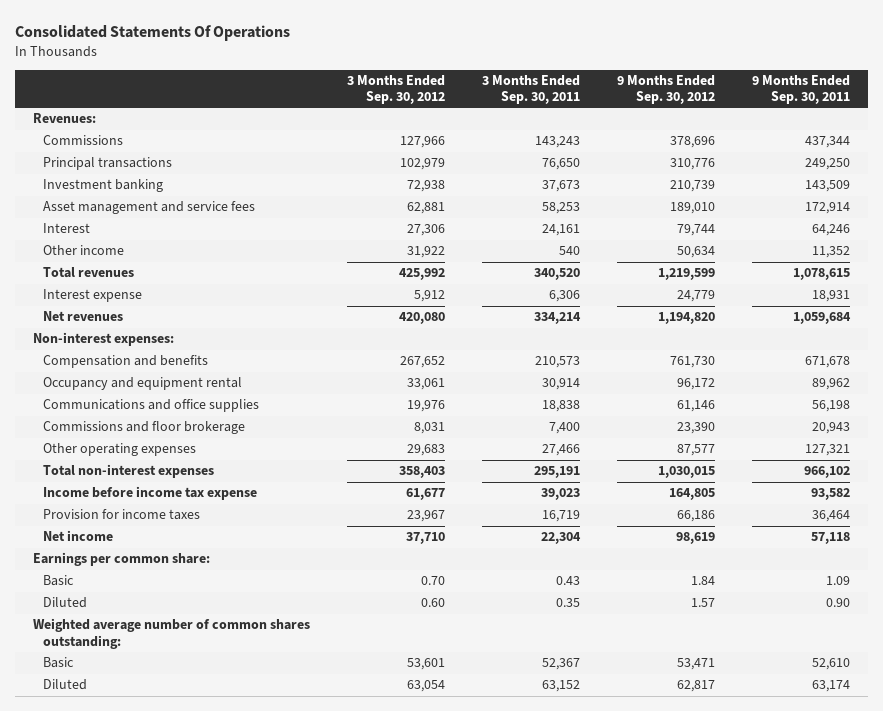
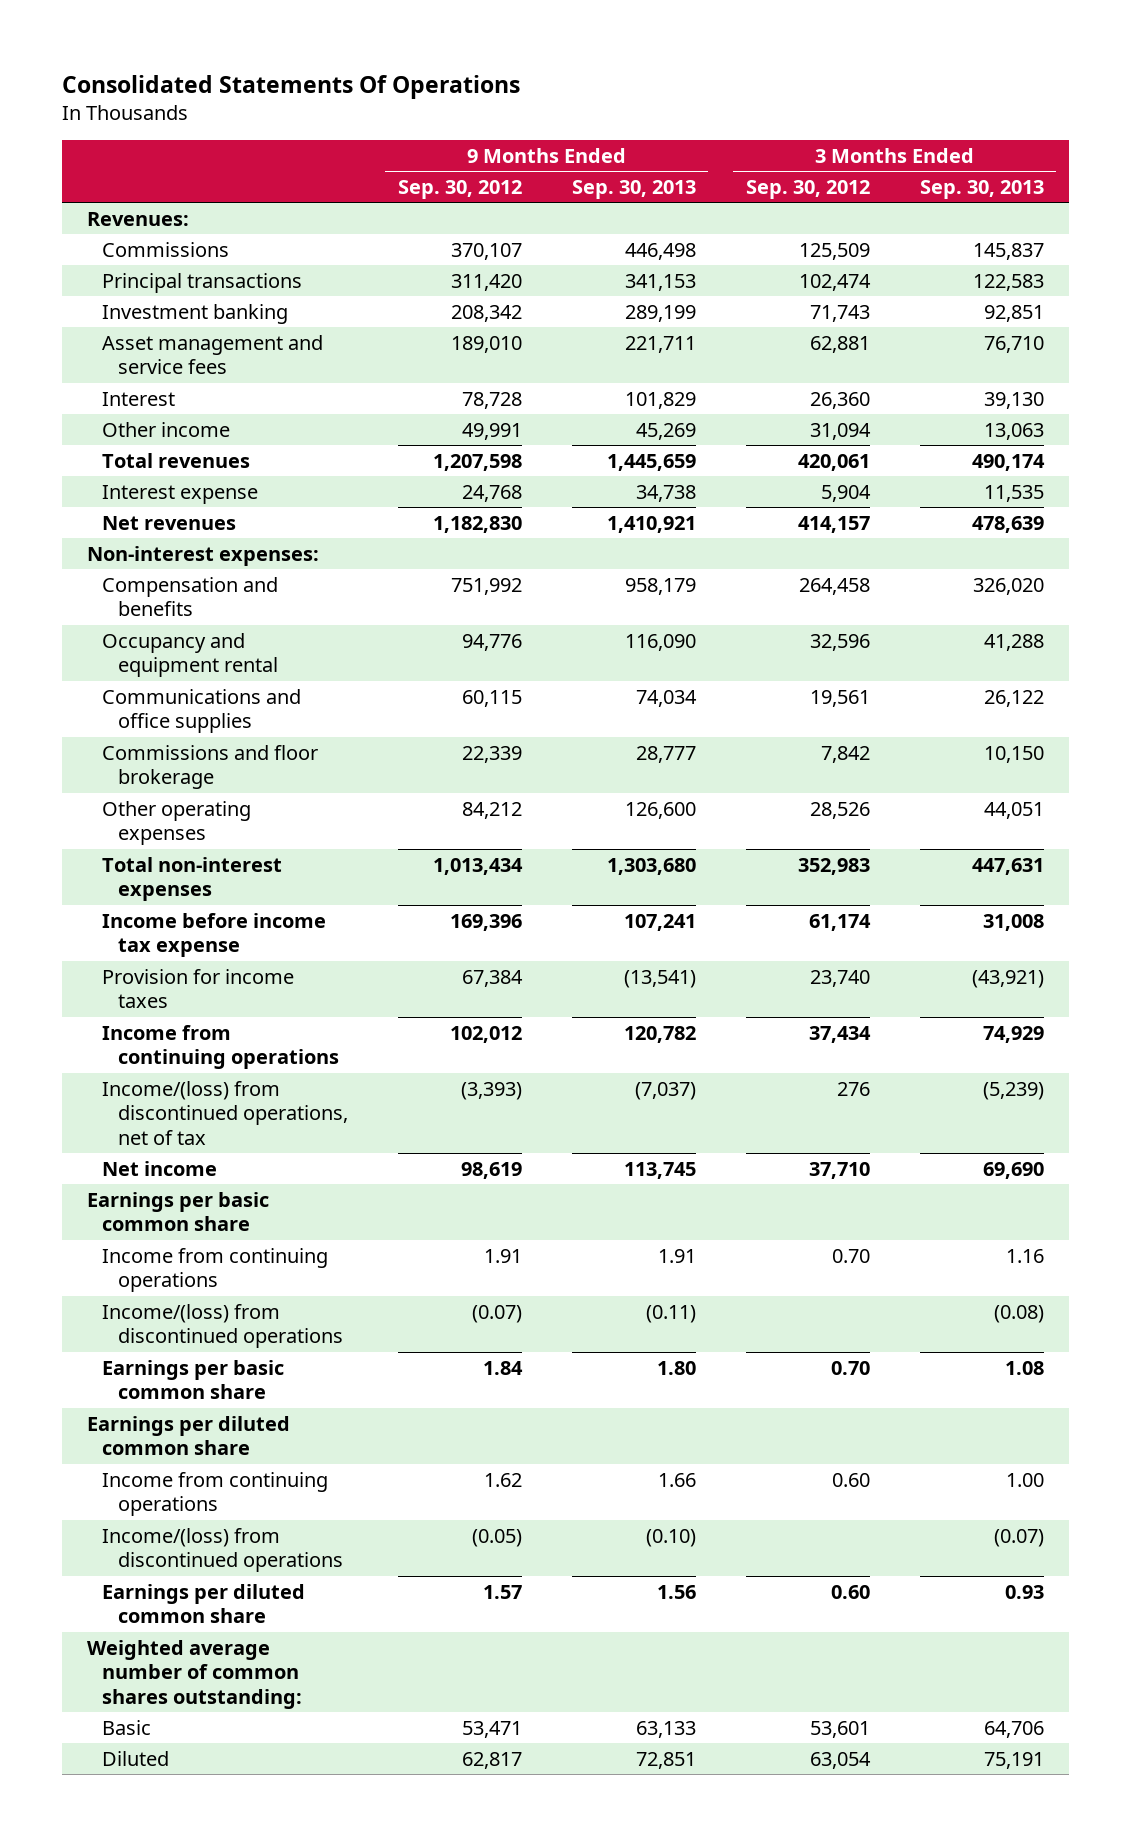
- | 3 Months Ended Sep. 30, 2012 | 3 Months Ended Sep. 30, 2011 | 9 Months Ended Sep. 30, 2012 | 9 Months Ended Sep. 30, 2011
+ | 9 Months Ended Sep. 30, 2012 | 9 Months Ended Sep. 30, 2013 | 3 Months Ended Sep. 30, 2012 | 3 Months Ended Sep. 30, 2013
- Commissions | 127,966 | 143,243 | 378,696 | 437,344
- Principal transactions | 102,979 | 76,650 | 310,776 | 249,250
- Investment banking | 72,938 | 37,673 | 210,739 | 143,509
+ Commissions | 370,107 | 446,498 | 125,509 | 145,837
+ Principal transactions | 311,420 | 341,153 | 102,474 | 122,583
+ Investment banking | 208,342 | 289,199 | 71,743 | 92,851
- Interest | 27,306 | 24,161 | 79,744 | 64,246
- Other income | 31,922 | 540 | 50,634 | 11,352
- Total revenues | 425,992 | 340,520 | 1,219,599 | 1,078,615
- Interest expense | 5,912 | 6,306 | 24,779 | 18,931
- Net revenues | 420,080 | 334,214 | 1,194,820 | 1,059,684
+ Interest | 78,728 | 101,829 | 26,360 | 39,130
+ Other income | 49,991 | 45,269 | 31,094 | 13,063
+ Total revenues | 1,207,598 | 1,445,659 | 420,061 | 490,174
+ Interest expense | 24,768 | 34,738 | 5,904 | 11,535
+ Net revenues | 1,182,830 | 1,410,921 | 414,157 | 478,639
- Compensation and benefits | 267,652 | 210,573 | 761,730 | 671,678
- Occupancy and equipment rental | 33,061 | 30,914 | 96,172 | 89,962
- Communications and office supplies | 19,976 | 18,838 | 61,146 | 56,198
- Commissions and floor brokerage | 8,031 | 7,400 | 23,390 | 20,943
- Other operating expenses | 29,683 | 27,466 | 87,577 | 127,321
- Total non-interest expenses | 358,403 | 295,191 | 1,030,015 | 966,102
- Income before income tax expense | 61,677 | 39,023 | 164,805 | 93,582
- Provision for income taxes | 23,967 | 16,719 | 66,186 | 36,464
+ Compensation and benefits | 751,992 | 958,179 | 264,458 | 326,020
+ Occupancy and equipment rental | 94,776 | 116,090 | 32,596 | 41,288
+ Communications and office supplies | 60,115 | 74,034 | 19,561 | 26,122
+ Commissions and floor brokerage | 22,339 | 28,777 | 7,842 | 10,150
+ Other operating expenses | 84,212 | 126,600 | 28,526 | 44,051
+ Total non-interest expenses | 1,013,434 | 1,303,680 | 352,983 | 447,631
+ Income before income tax expense | 169,396 | 107,241 | 61,174 | 31,008
+ Provision for income taxes | 67,384 | (13,541) | 23,740 | (43,921)
+ Income from continuing operations | 102,012 | 120,782 | 37,434 | 74,929
+ Income/(loss) from discontinued operations, net of tax | (3,393) | (7,037) | 276 | (5,239)
- Earnings per common share:
- Basic | 0.70 | 0.43 | 1.84 | 1.09
- Diluted | 0.60 | 0.35 | 1.57 | 0.90
+ Earnings per basic common share
+ Income from continuing operations | 1.91 | 1.91 | 0.70 | 1.16
+ Income/(loss) from discontinued operations | (0.07) | (0.11) | | (0.08)
+ Earnings per basic common share | 1.84 | 1.80 | 0.70 | 1.08
+ Earnings per diluted common share
+ Income from continuing operations | 1.62 | 1.66 | 0.60 | 1.00
+ Income/(loss) from discontinued operations | (0.05) | (0.10) | | (0.07)
+ Earnings per diluted common share | 1.57 | 1.56 | 0.60 | 0.93

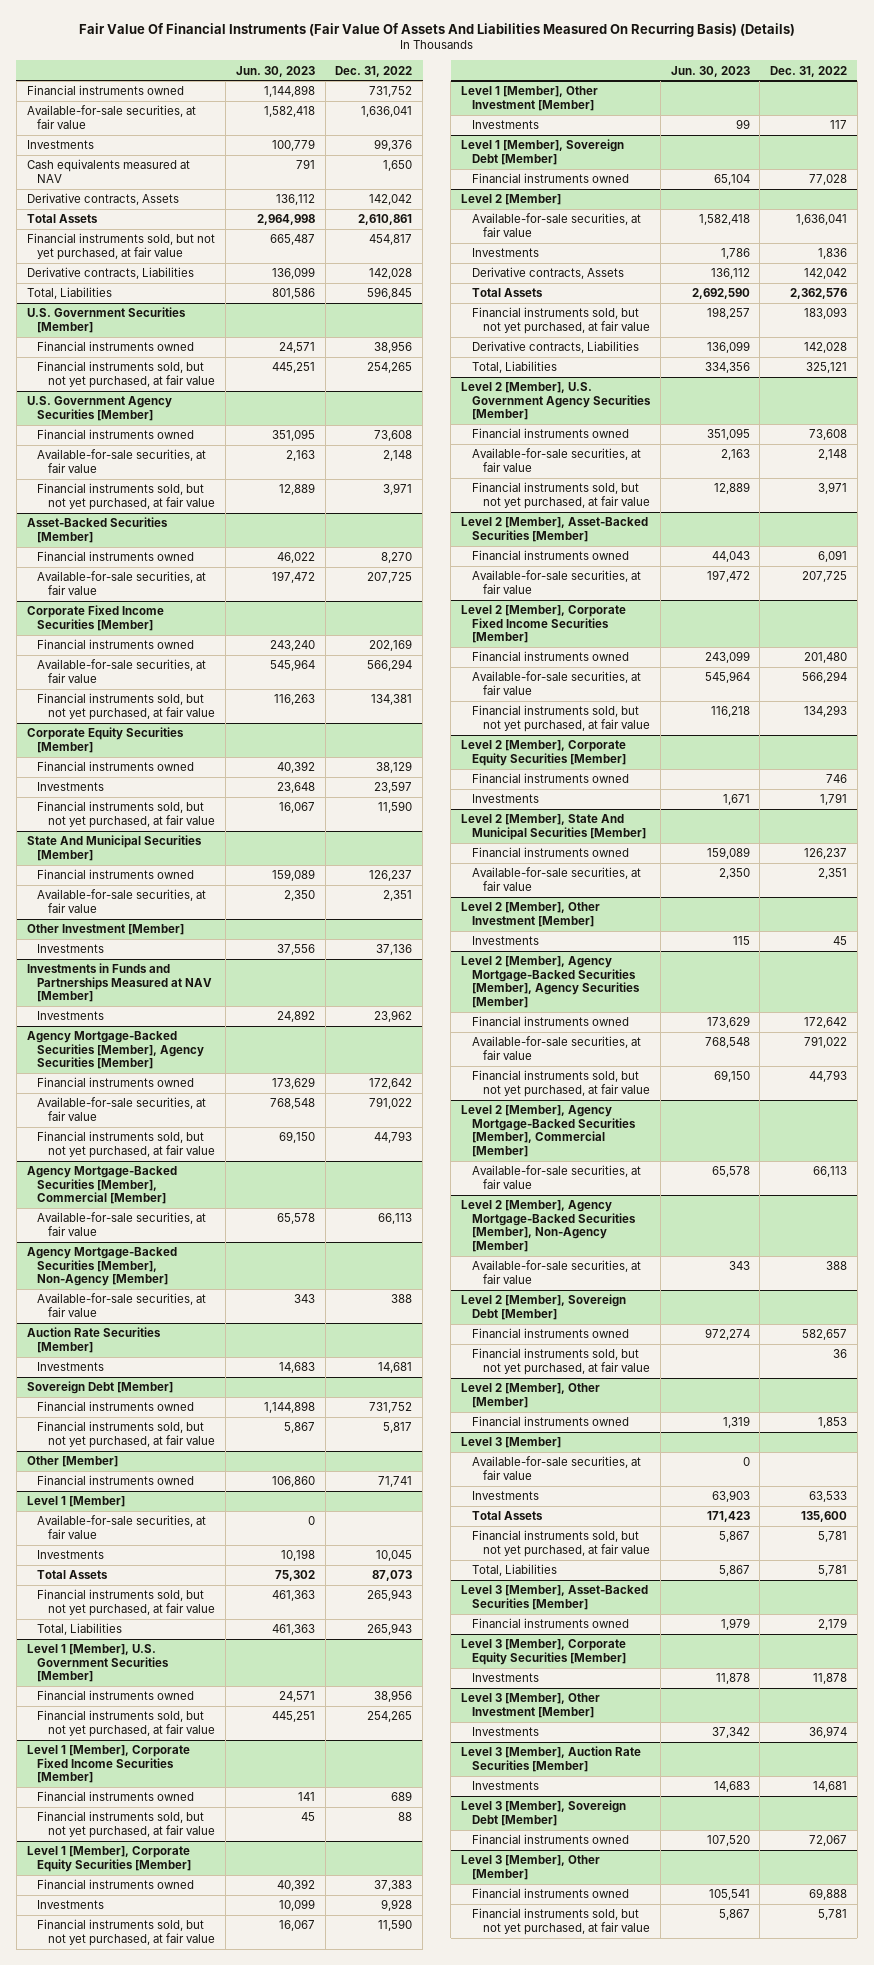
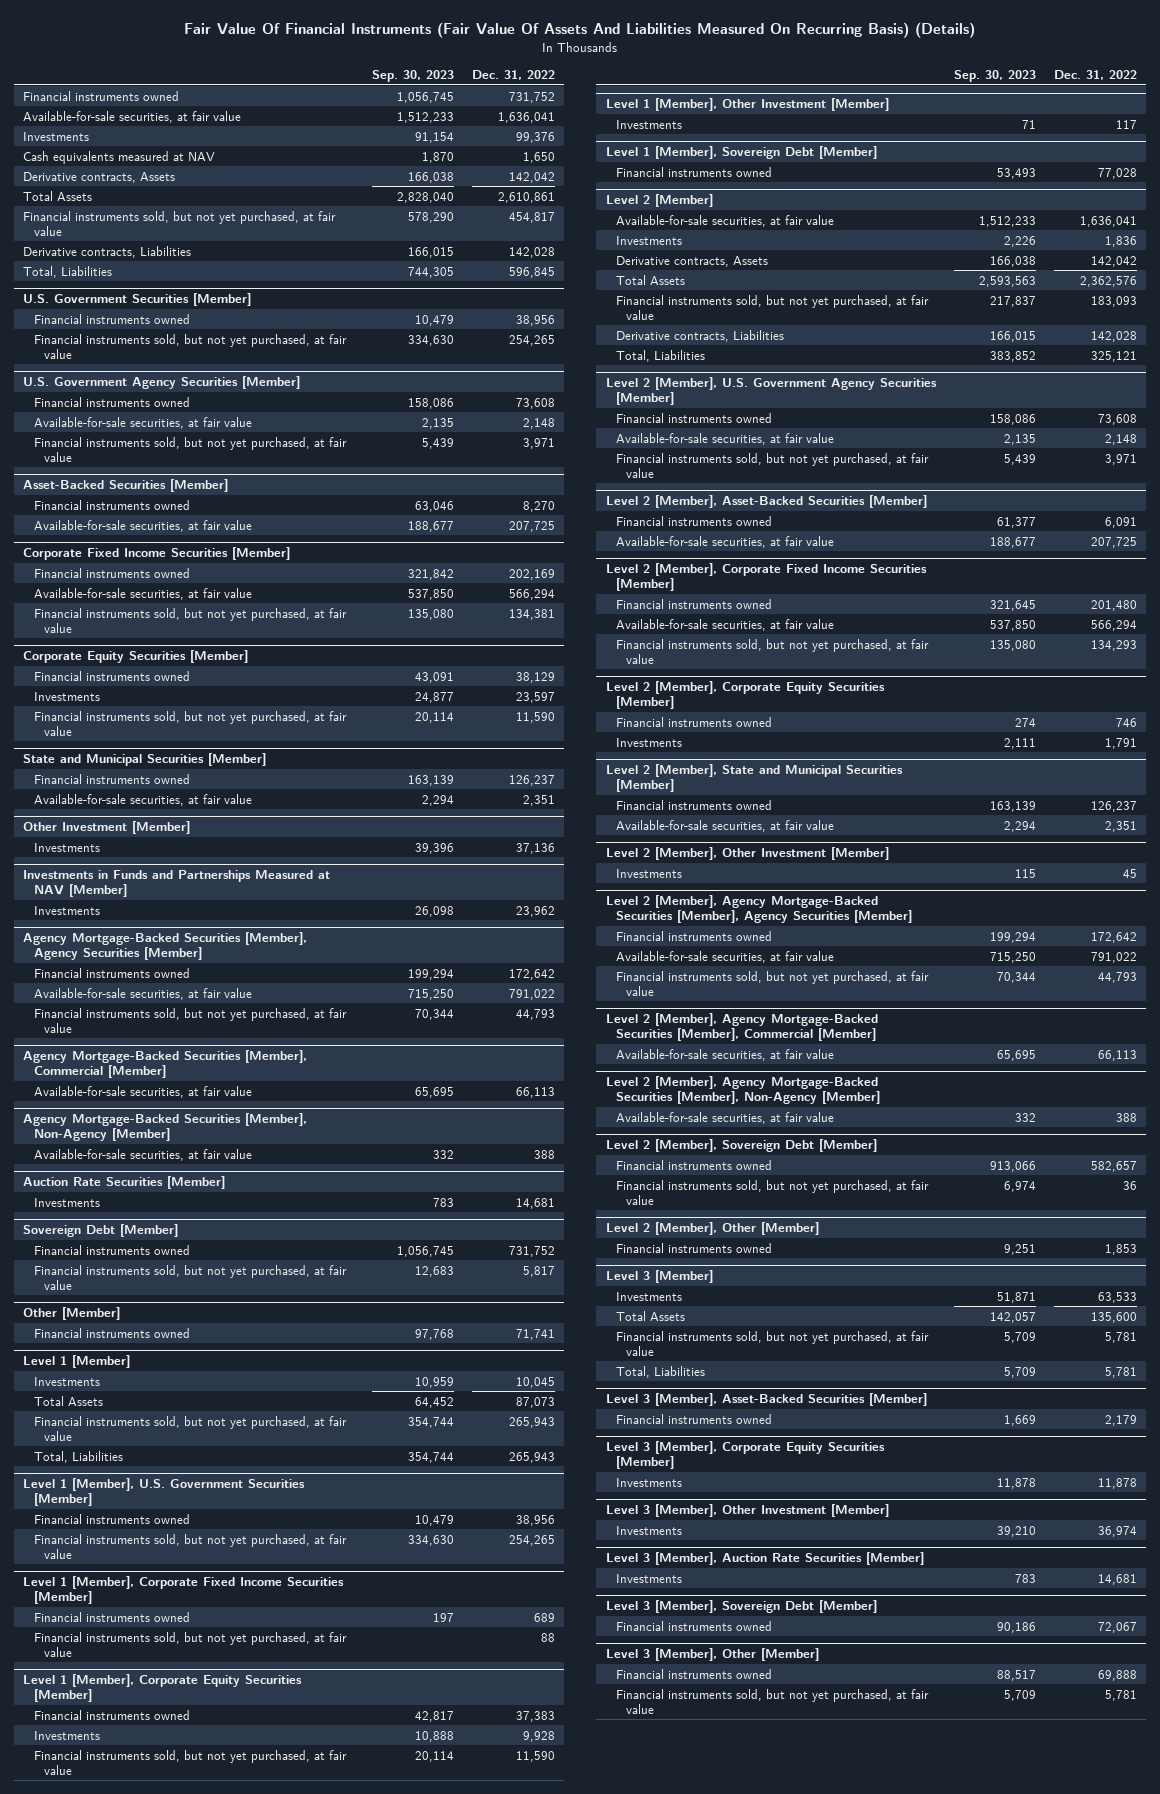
- | Jun. 30, 2023 | Dec. 31, 2022
+ | Sep. 30, 2023 | Dec. 31, 2022
- State And Municipal Securities [Member]
+ State and Municipal Securities [Member]
@ Level 1 [Member]
- Available-for-sale securities, at fair value | 0 |
- Level 2 [Member], State And Municipal Securities [Member]
+ Level 2 [Member], State and Municipal Securities [Member]
@ Level 3 [Member]
- Available-for-sale securities, at fair value | 0 |

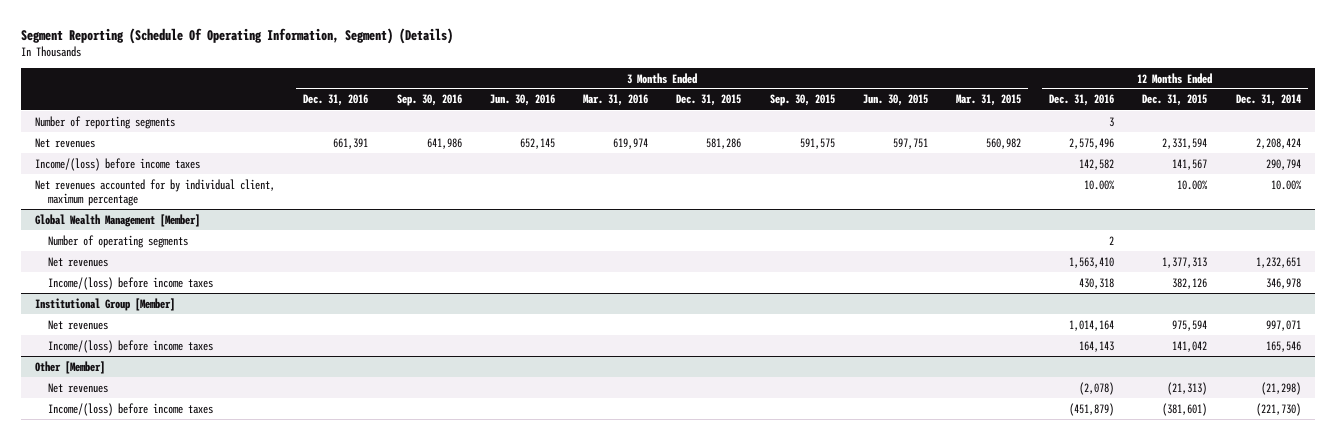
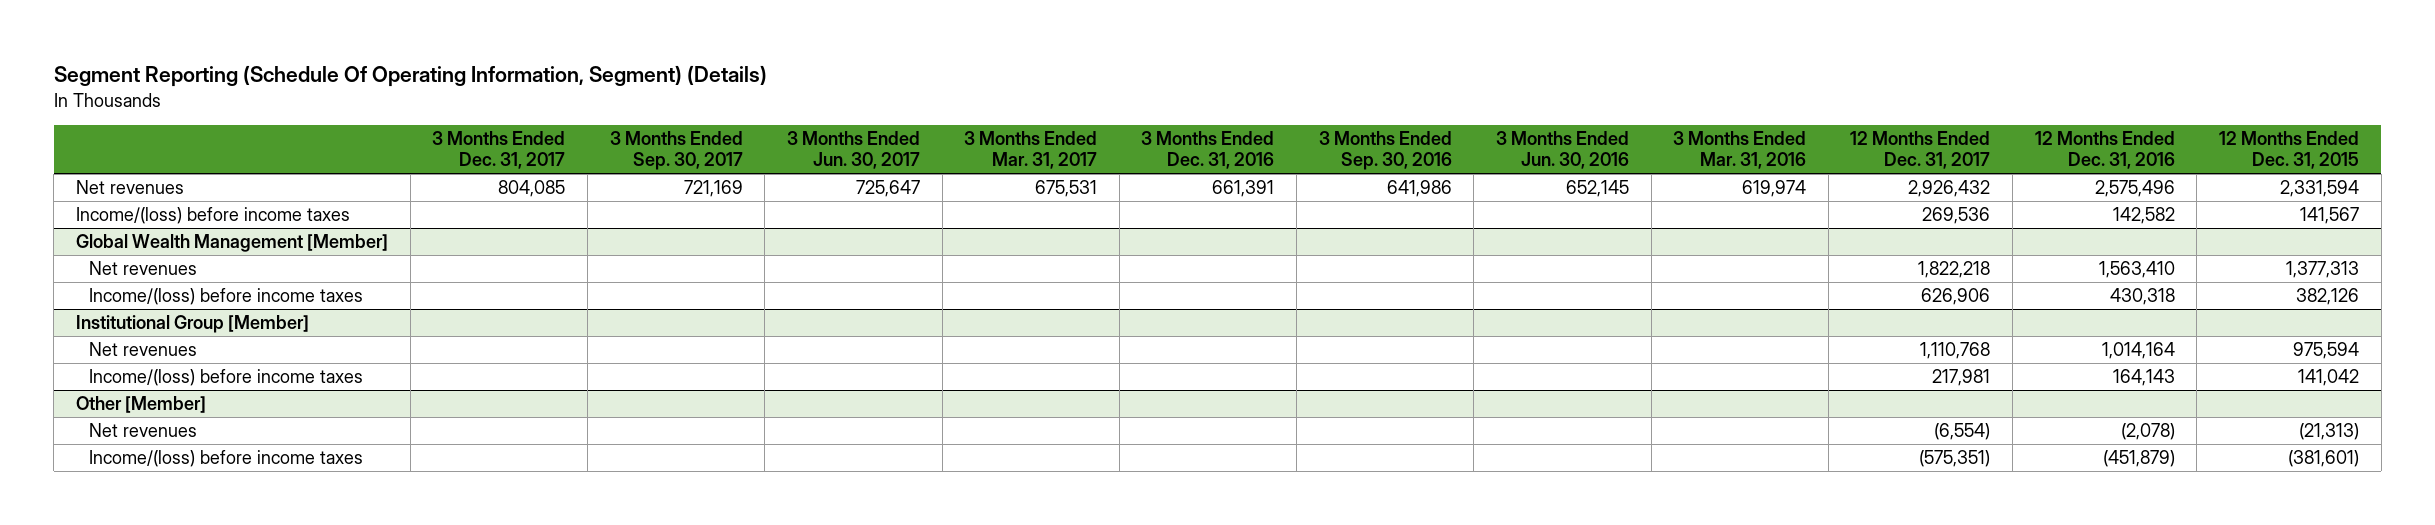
- | 3 Months Ended Dec. 31, 2016 | 3 Months Ended Sep. 30, 2016 | 3 Months Ended Jun. 30, 2016 | 3 Months Ended Mar. 31, 2016 | 3 Months Ended Dec. 31, 2015 | 3 Months Ended Sep. 30, 2015 | 3 Months Ended Jun. 30, 2015 | 3 Months Ended Mar. 31, 2015 | 12 Months Ended Dec. 31, 2016 | 12 Months Ended Dec. 31, 2015 | 12 Months Ended Dec. 31, 2014
+ | 3 Months Ended Dec. 31, 2017 | 3 Months Ended Sep. 30, 2017 | 3 Months Ended Jun. 30, 2017 | 3 Months Ended Mar. 31, 2017 | 3 Months Ended Dec. 31, 2016 | 3 Months Ended Sep. 30, 2016 | 3 Months Ended Jun. 30, 2016 | 3 Months Ended Mar. 31, 2016 | 12 Months Ended Dec. 31, 2017 | 12 Months Ended Dec. 31, 2016 | 12 Months Ended Dec. 31, 2015
- Number of reporting segments | | | | | | | | | 3 | |
- Net revenues accounted for by individual client, maximum percentage | | | | | | | | | 10.00% | 10.00% | 10.00%
@ Global Wealth Management [Member]
- Number of operating segments | | | | | | | | | 2 | |

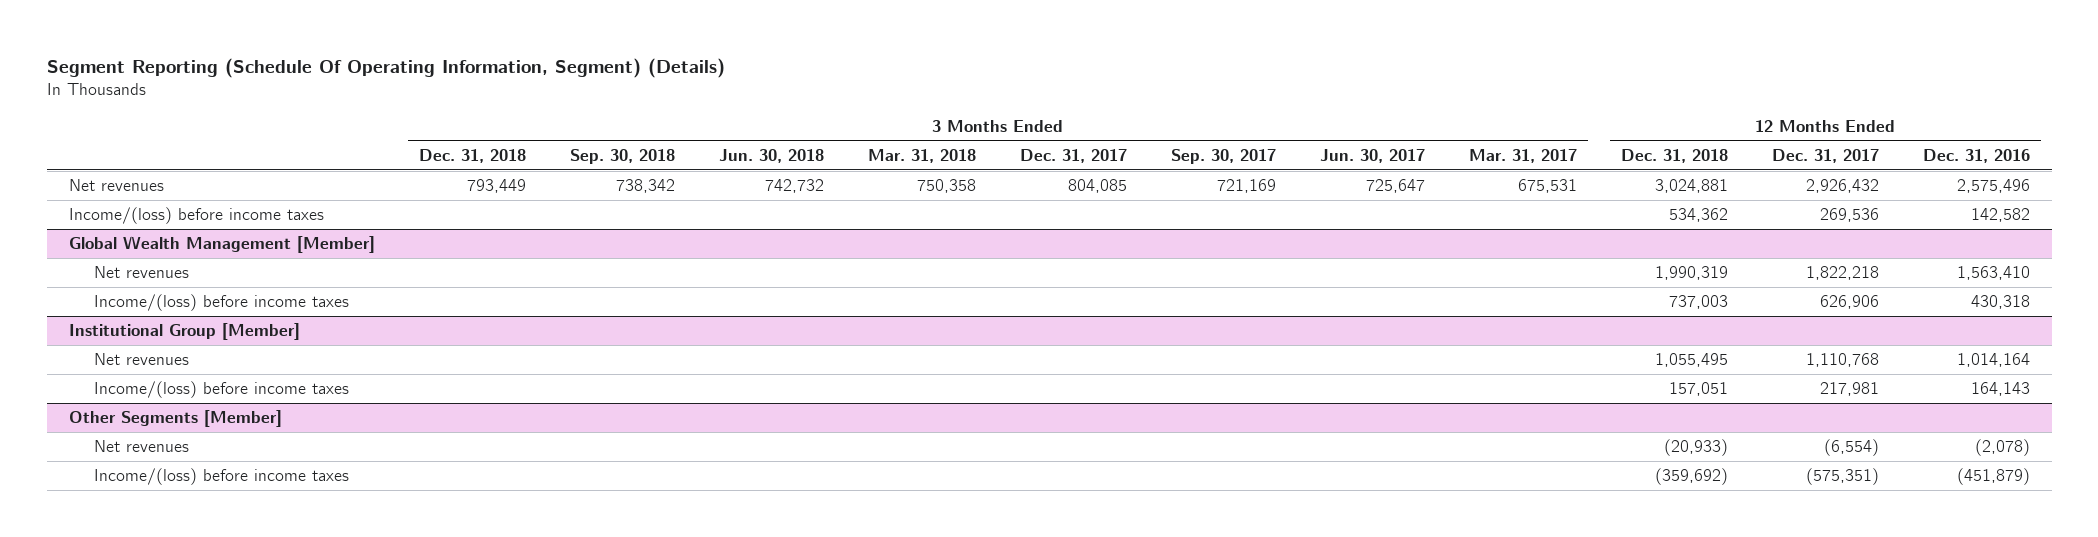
- | 3 Months Ended Dec. 31, 2017 | 3 Months Ended Sep. 30, 2017 | 3 Months Ended Jun. 30, 2017 | 3 Months Ended Mar. 31, 2017 | 3 Months Ended Dec. 31, 2016 | 3 Months Ended Sep. 30, 2016 | 3 Months Ended Jun. 30, 2016 | 3 Months Ended Mar. 31, 2016 | 12 Months Ended Dec. 31, 2017 | 12 Months Ended Dec. 31, 2016 | 12 Months Ended Dec. 31, 2015
+ | 3 Months Ended Dec. 31, 2018 | 3 Months Ended Sep. 30, 2018 | 3 Months Ended Jun. 30, 2018 | 3 Months Ended Mar. 31, 2018 | 3 Months Ended Dec. 31, 2017 | 3 Months Ended Sep. 30, 2017 | 3 Months Ended Jun. 30, 2017 | 3 Months Ended Mar. 31, 2017 | 12 Months Ended Dec. 31, 2018 | 12 Months Ended Dec. 31, 2017 | 12 Months Ended Dec. 31, 2016
- Other [Member]
+ Other Segments [Member]

